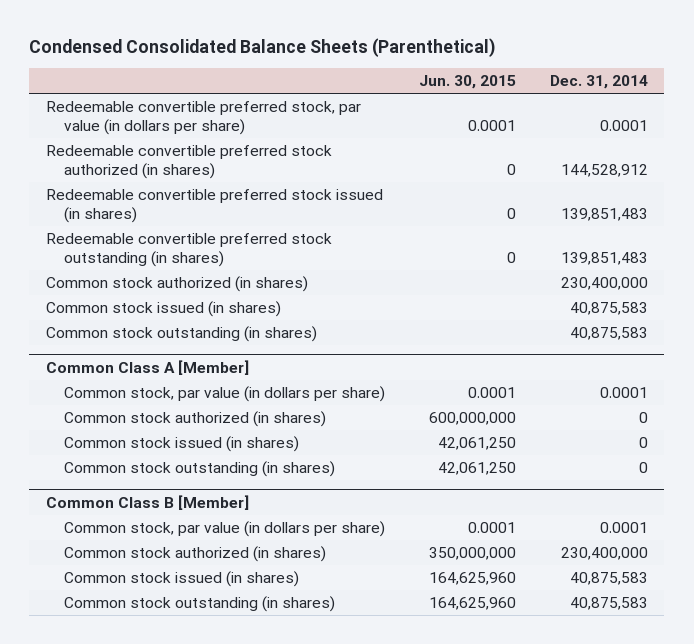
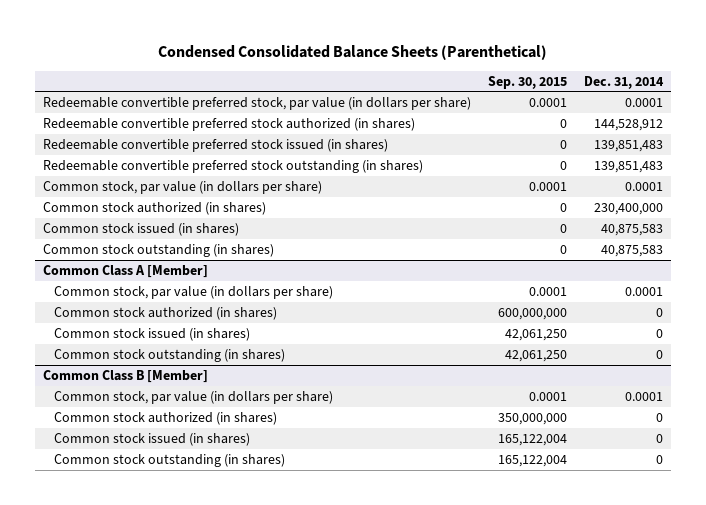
- | Jun. 30, 2015 | Dec. 31, 2014
+ | Sep. 30, 2015 | Dec. 31, 2014
+ Common stock, par value (in dollars per share) | 0.0001 | 0.0001
@ Common Class B [Member]
- Common stock authorized (in shares) | 350,000,000 | 230,400,000
- Common stock issued (in shares) | 164,625,960 | 40,875,583
- Common stock outstanding (in shares) | 164,625,960 | 40,875,583
+ Common stock authorized (in shares) | 350,000,000 | 0
+ Common stock issued (in shares) | 165,122,004 | 0
+ Common stock outstanding (in shares) | 165,122,004 | 0

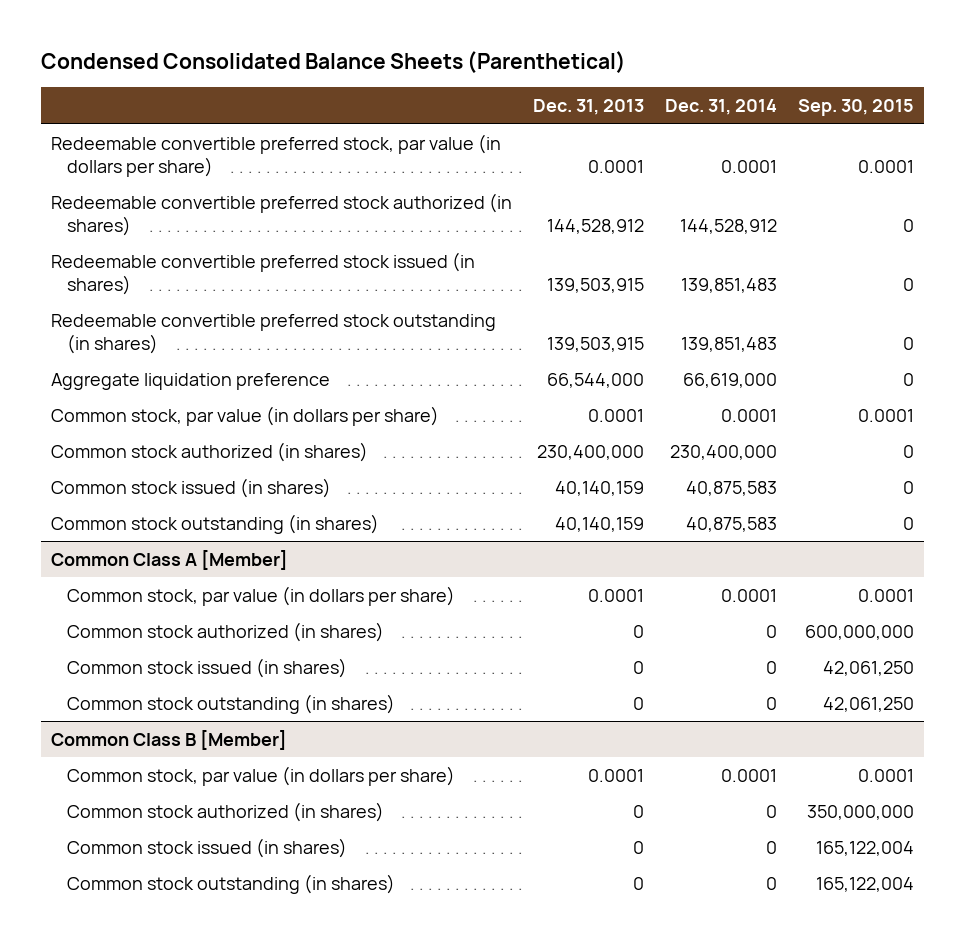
- | Sep. 30, 2015 | Dec. 31, 2014
+ | Dec. 31, 2013 | Dec. 31, 2014 | Sep. 30, 2015
+ Aggregate liquidation preference | 66,544,000 | 66,619,000 | 0

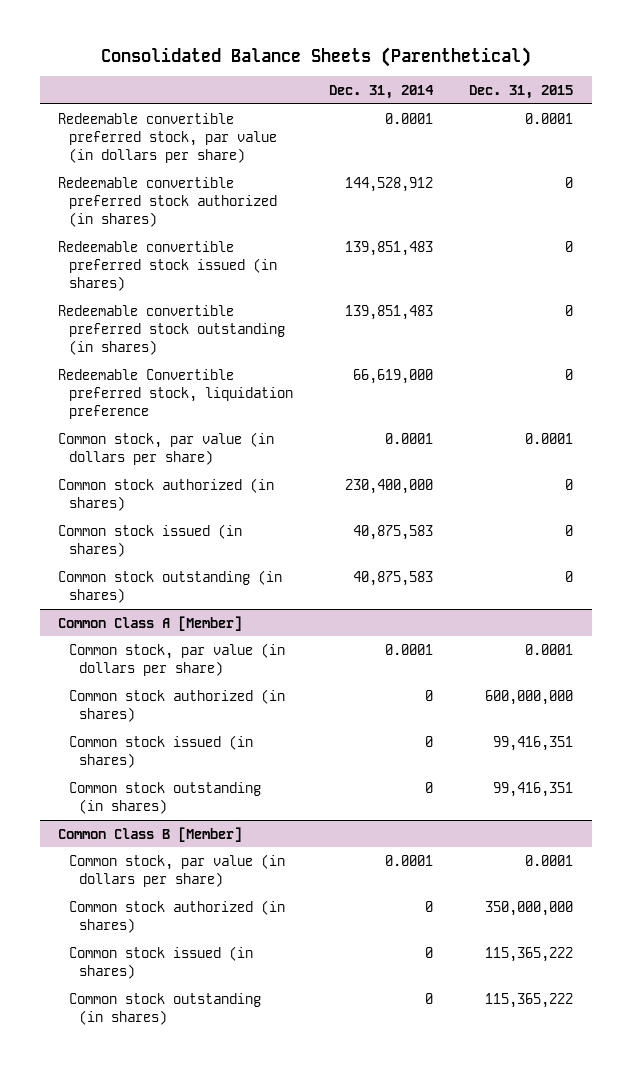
- Condensed Consolidated Balance Sheets (Parenthetical)
+ Consolidated Balance Sheets (Parenthetical)
- | Dec. 31, 2013 | Dec. 31, 2014 | Sep. 30, 2015
+ | Dec. 31, 2014 | Dec. 31, 2015
- Aggregate liquidation preference | 66,544,000 | 66,619,000 | 0
+ Redeemable Convertible preferred stock, liquidation preference | 66,619,000 | 0

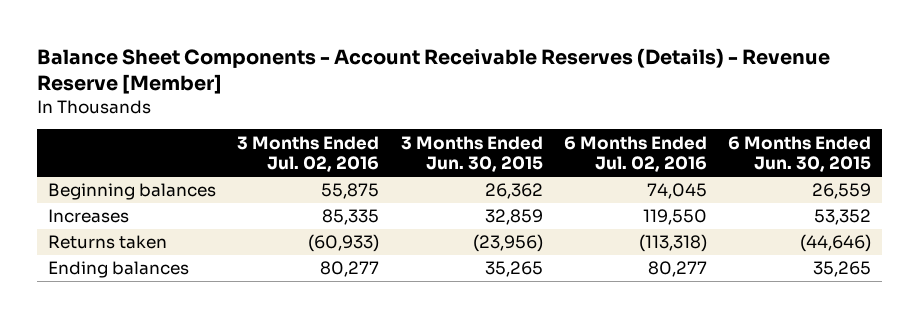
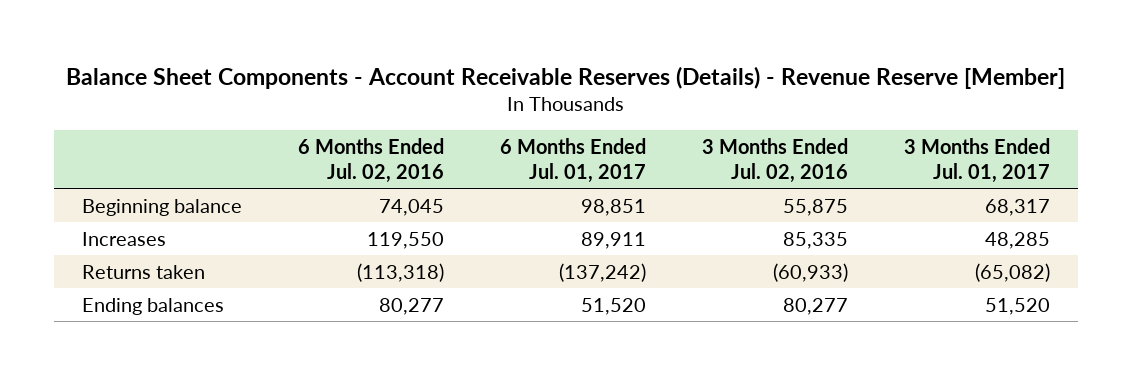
- | 3 Months Ended Jul. 02, 2016 | 3 Months Ended Jun. 30, 2015 | 6 Months Ended Jul. 02, 2016 | 6 Months Ended Jun. 30, 2015
+ | 6 Months Ended Jul. 02, 2016 | 6 Months Ended Jul. 01, 2017 | 3 Months Ended Jul. 02, 2016 | 3 Months Ended Jul. 01, 2017
- Beginning balances | 55,875 | 26,362 | 74,045 | 26,559
+ Beginning balance | 74,045 | 98,851 | 55,875 | 68,317

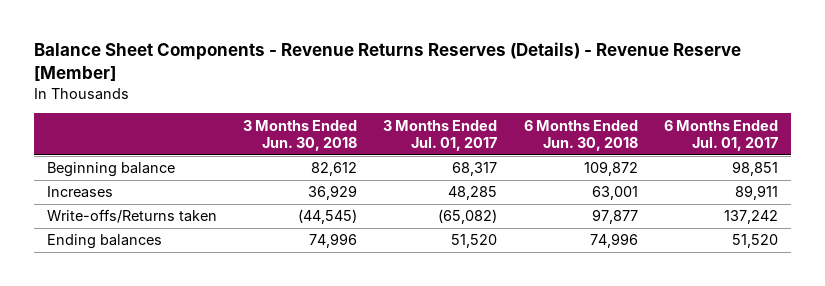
- Balance Sheet Components - Account Receivable Reserves (Details) - Revenue Reserve [Member]
+ Balance Sheet Components - Revenue Returns Reserves (Details) - Revenue Reserve [Member]
- | 6 Months Ended Jul. 02, 2016 | 6 Months Ended Jul. 01, 2017 | 3 Months Ended Jul. 02, 2016 | 3 Months Ended Jul. 01, 2017
+ | 3 Months Ended Jun. 30, 2018 | 3 Months Ended Jul. 01, 2017 | 6 Months Ended Jun. 30, 2018 | 6 Months Ended Jul. 01, 2017
- Returns taken | (113,318) | (137,242) | (60,933) | (65,082)
+ Write-offs/Returns taken | (44,545) | (65,082) | 97,877 | 137,242

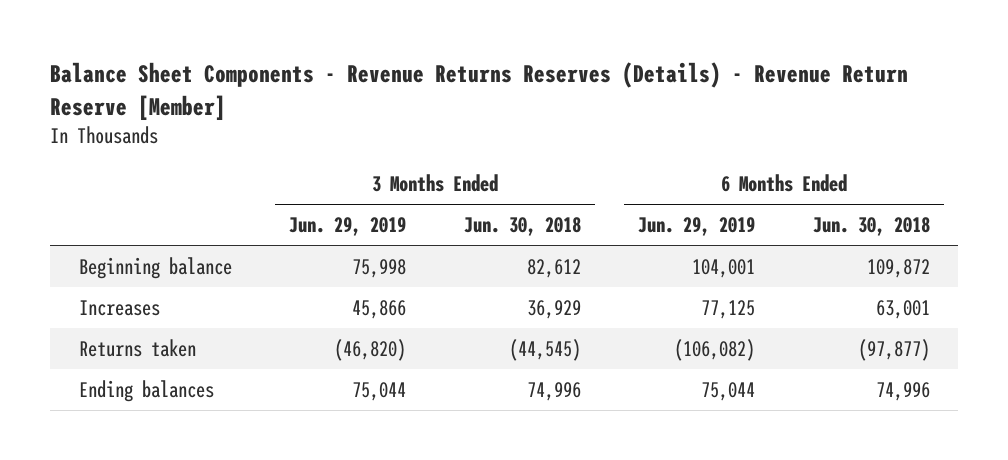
- Balance Sheet Components - Revenue Returns Reserves (Details) - Revenue Reserve [Member]
+ Balance Sheet Components - Revenue Returns Reserves (Details) - Revenue Return Reserve [Member]
- | 3 Months Ended Jun. 30, 2018 | 3 Months Ended Jul. 01, 2017 | 6 Months Ended Jun. 30, 2018 | 6 Months Ended Jul. 01, 2017
+ | 3 Months Ended Jun. 29, 2019 | 3 Months Ended Jun. 30, 2018 | 6 Months Ended Jun. 29, 2019 | 6 Months Ended Jun. 30, 2018
- Write-offs/Returns taken | (44,545) | (65,082) | 97,877 | 137,242
+ Returns taken | (46,820) | (44,545) | (106,082) | (97,877)

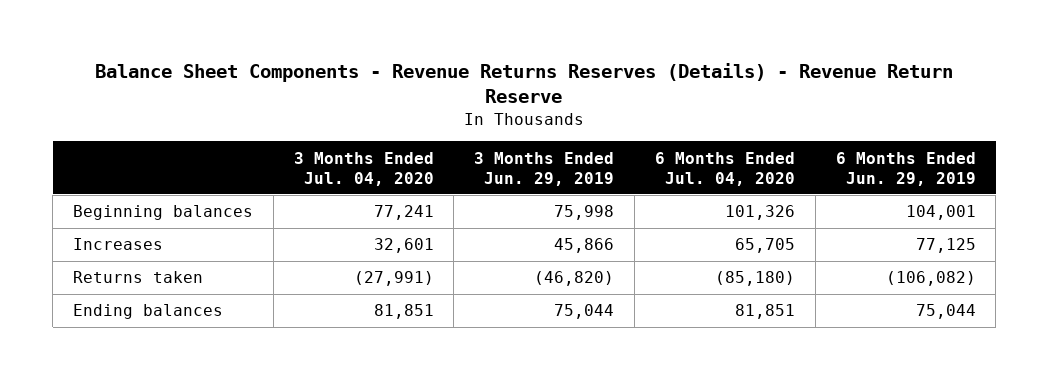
- Balance Sheet Components - Revenue Returns Reserves (Details) - Revenue Return Reserve [Member]
+ Balance Sheet Components - Revenue Returns Reserves (Details) - Revenue Return Reserve
- | 3 Months Ended Jun. 29, 2019 | 3 Months Ended Jun. 30, 2018 | 6 Months Ended Jun. 29, 2019 | 6 Months Ended Jun. 30, 2018
+ | 3 Months Ended Jul. 04, 2020 | 3 Months Ended Jun. 29, 2019 | 6 Months Ended Jul. 04, 2020 | 6 Months Ended Jun. 29, 2019
- Beginning balance | 75,998 | 82,612 | 104,001 | 109,872
+ Beginning balances | 77,241 | 75,998 | 101,326 | 104,001

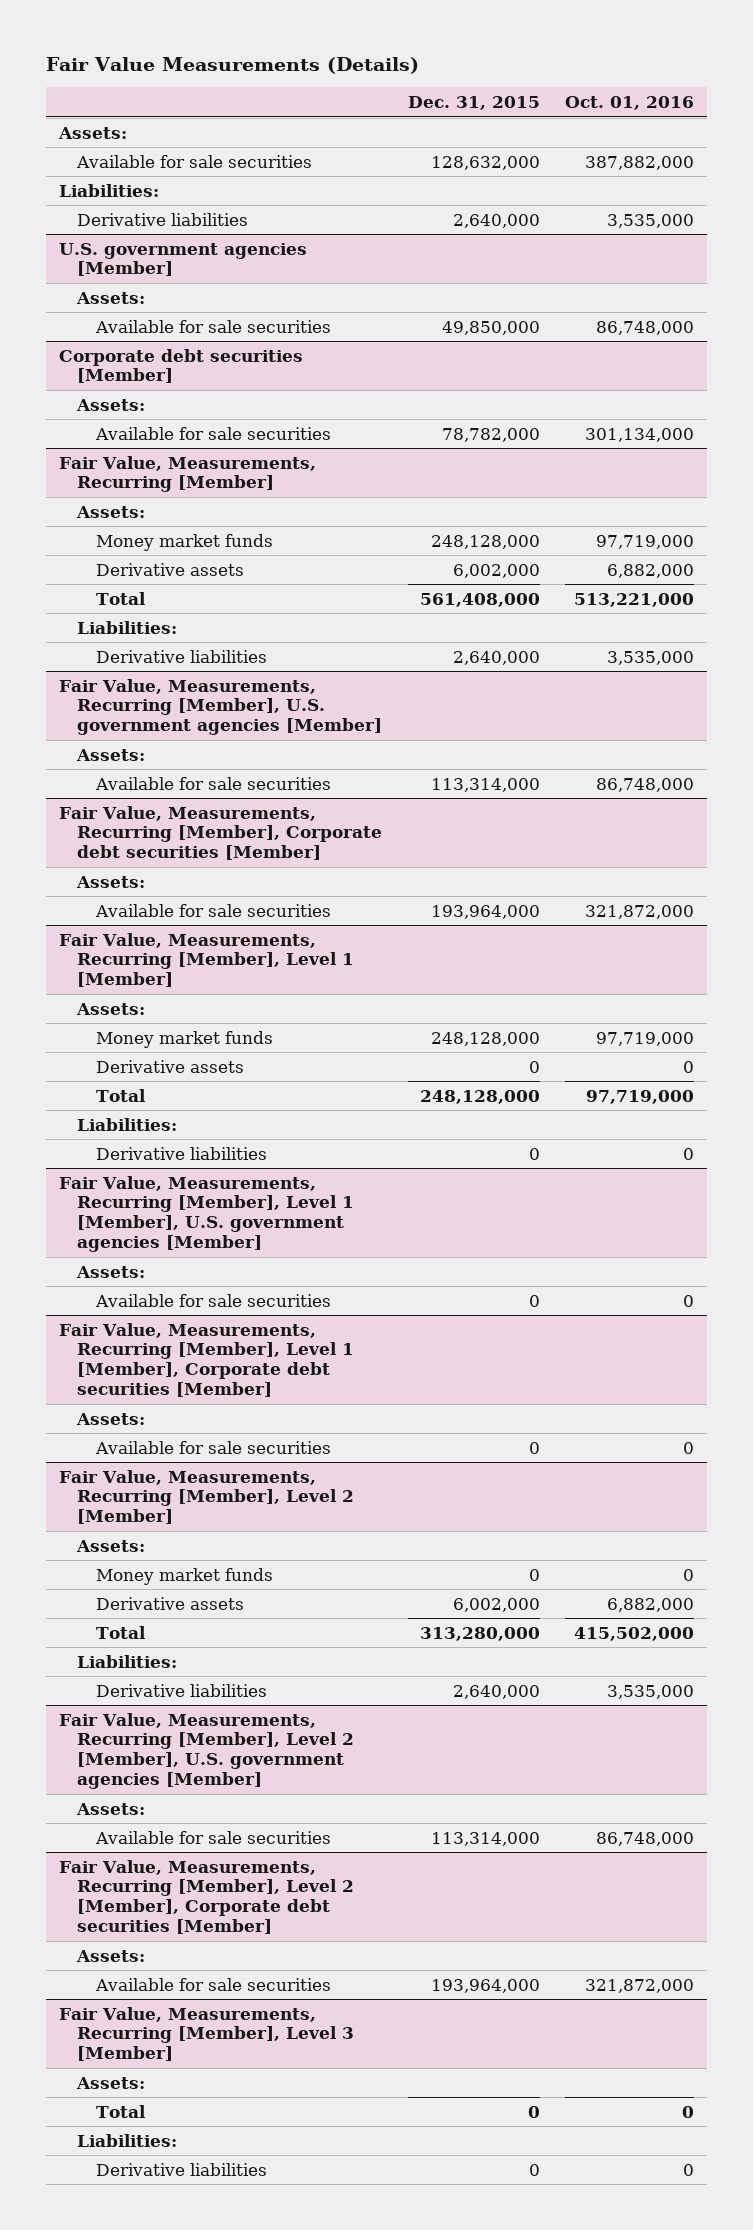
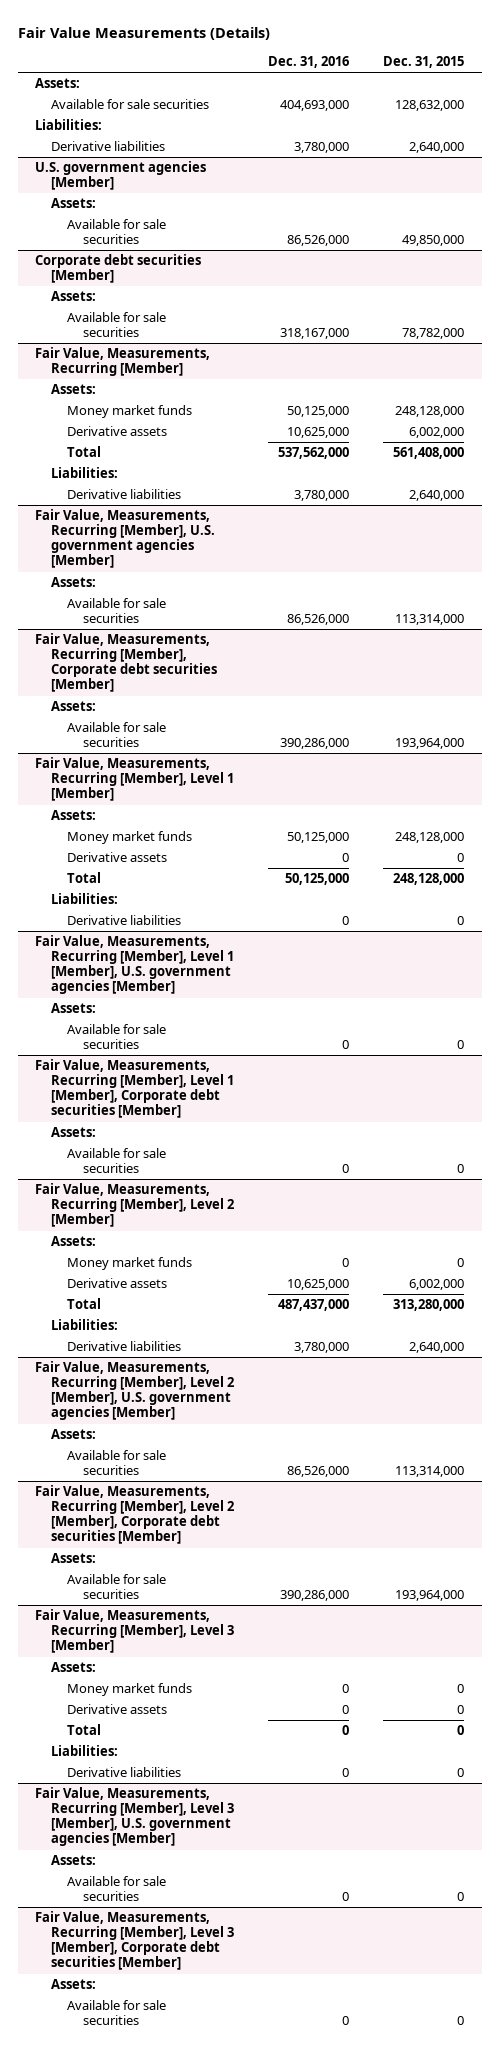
- | Dec. 31, 2015 | Oct. 01, 2016
+ | Dec. 31, 2016 | Dec. 31, 2015
@ Fair Value, Measurements, Recurring [Member], Level 3 [Member]
+ Money market funds | 0 | 0
+ Derivative assets | 0 | 0
+ Fair Value, Measurements, Recurring [Member], Level 3 [Member], U.S. government agencies [Member]
+ Assets:
+ Available for sale securities | 0 | 0
+ Fair Value, Measurements, Recurring [Member], Level 3 [Member], Corporate debt securities [Member]
+ Assets:
+ Available for sale securities | 0 | 0

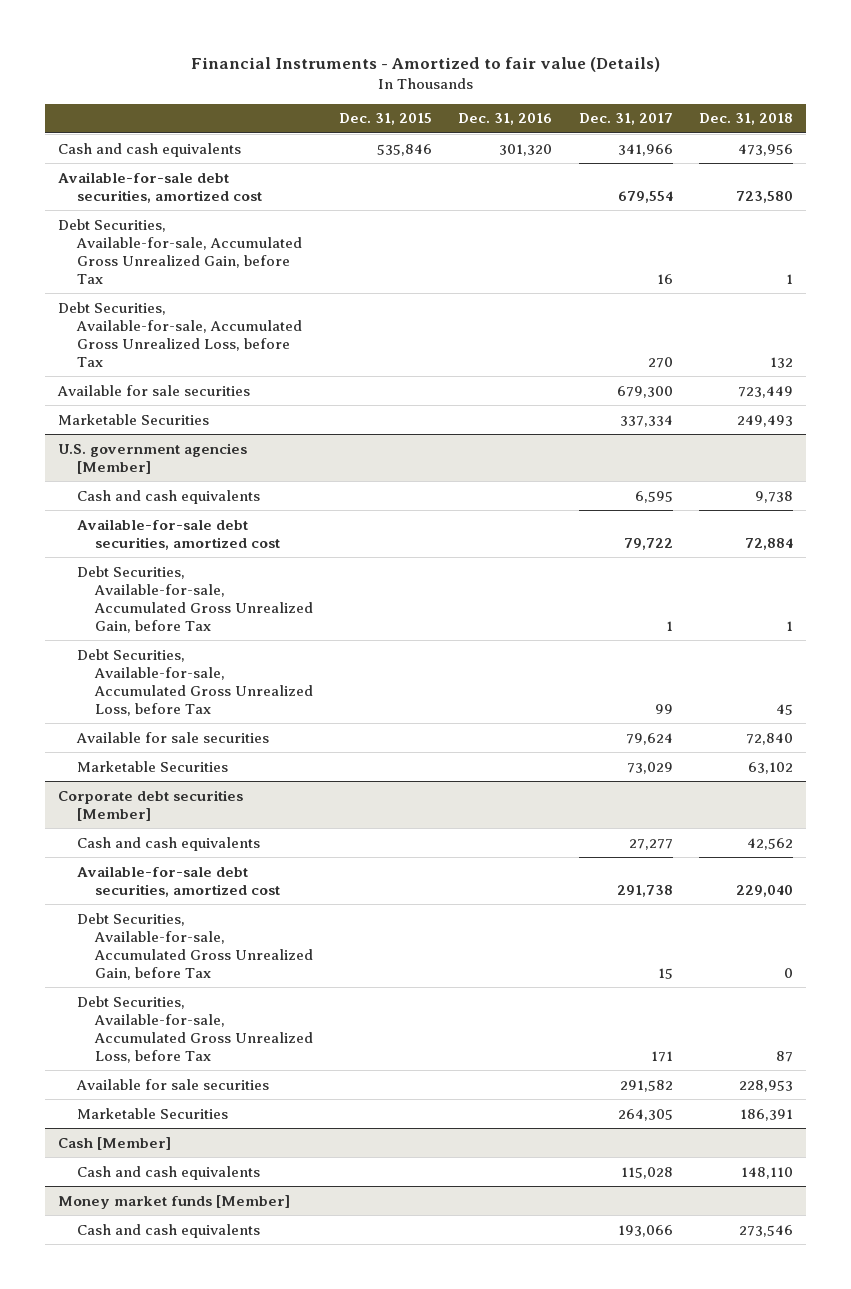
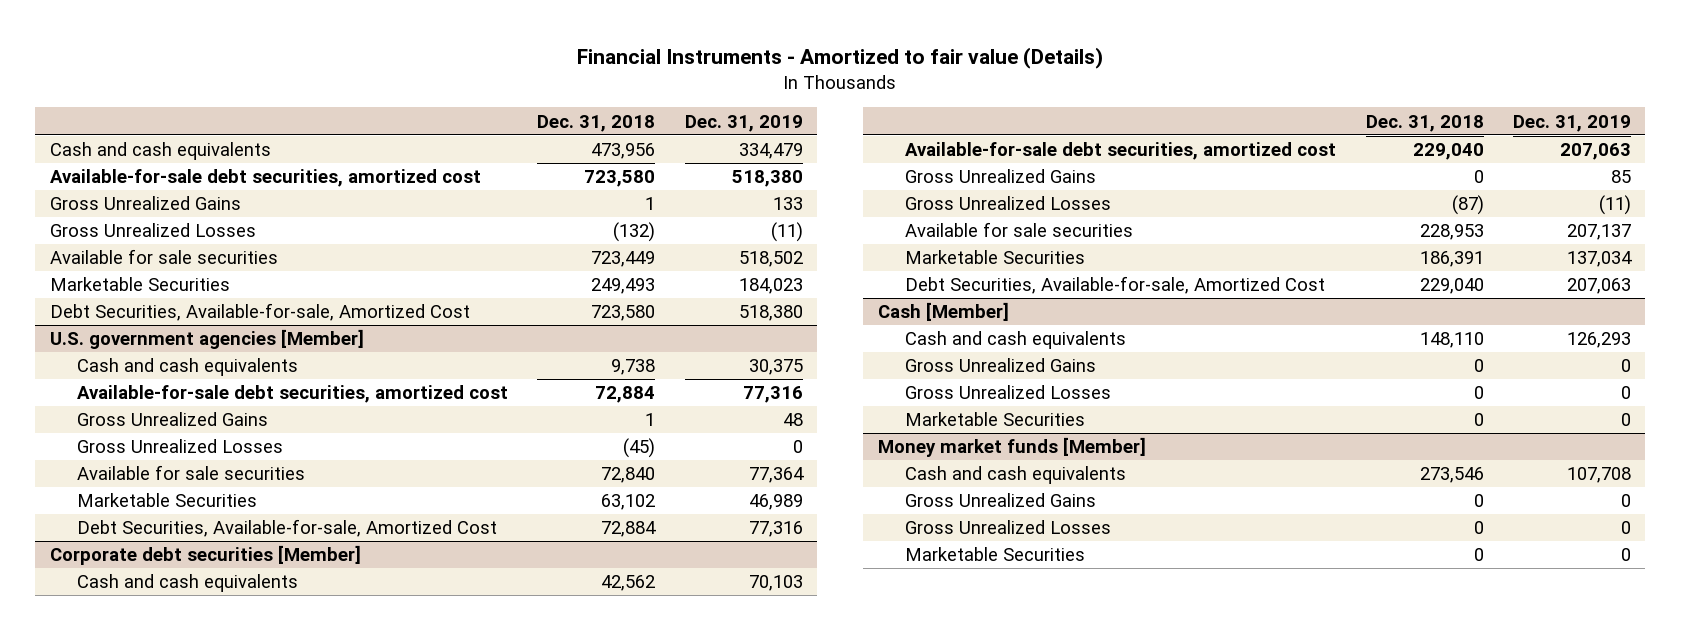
- | Dec. 31, 2015 | Dec. 31, 2016 | Dec. 31, 2017 | Dec. 31, 2018
+ | Dec. 31, 2018 | Dec. 31, 2019
- Debt Securities, Available-for-sale, Accumulated Gross Unrealized Gain, before Tax | | | 16 | 1
- Debt Securities, Available-for-sale, Accumulated Gross Unrealized Loss, before Tax | | | 270 | 132
+ Gross Unrealized Gains | 1 | 133
+ Gross Unrealized Losses | (132) | (11)
+ Debt Securities, Available-for-sale, Amortized Cost | 723,580 | 518,380
@ U.S. government agencies [Member]
- Debt Securities, Available-for-sale, Accumulated Gross Unrealized Gain, before Tax | | | 1 | 1
- Debt Securities, Available-for-sale, Accumulated Gross Unrealized Loss, before Tax | | | 99 | 45
+ Gross Unrealized Gains | 1 | 48
+ Gross Unrealized Losses | (45) | 0
+ Debt Securities, Available-for-sale, Amortized Cost | 72,884 | 77,316
@ Corporate debt securities [Member]
- Debt Securities, Available-for-sale, Accumulated Gross Unrealized Gain, before Tax | | | 15 | 0
- Debt Securities, Available-for-sale, Accumulated Gross Unrealized Loss, before Tax | | | 171 | 87
+ Gross Unrealized Gains | 0 | 85
+ Gross Unrealized Losses | (87) | (11)
+ Debt Securities, Available-for-sale, Amortized Cost | 229,040 | 207,063
@ Cash [Member]
+ Gross Unrealized Gains | 0 | 0
+ Gross Unrealized Losses | 0 | 0
+ Marketable Securities | 0 | 0
@ Money market funds [Member]
+ Gross Unrealized Gains | 0 | 0
+ Gross Unrealized Losses | 0 | 0
+ Marketable Securities | 0 | 0

